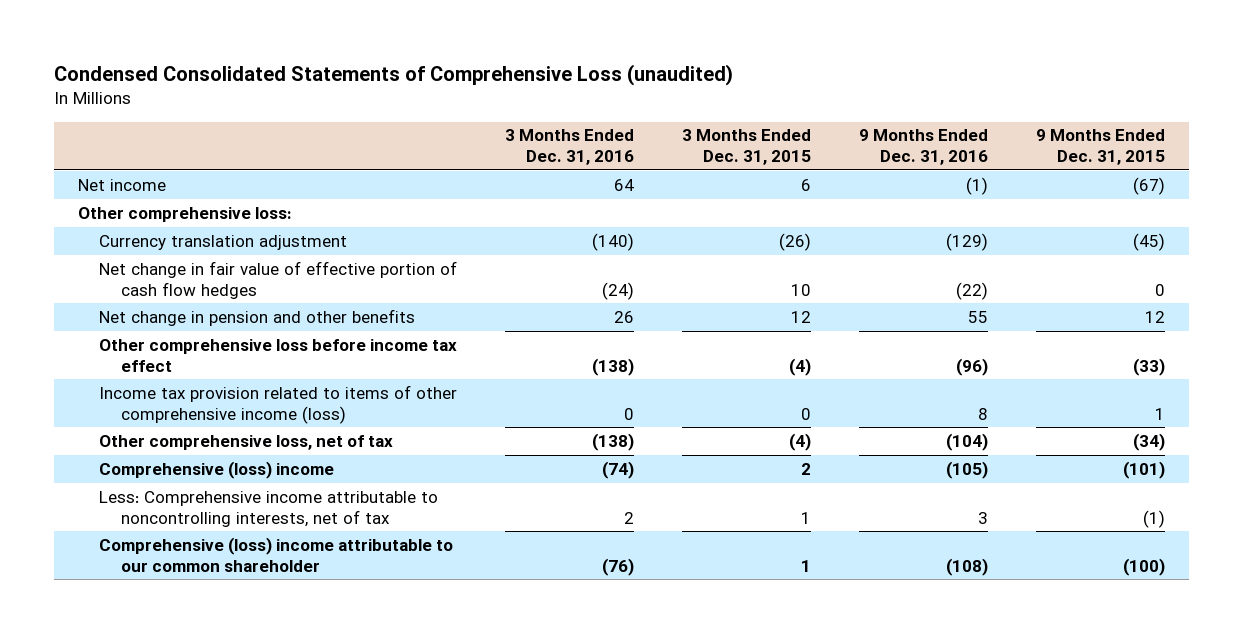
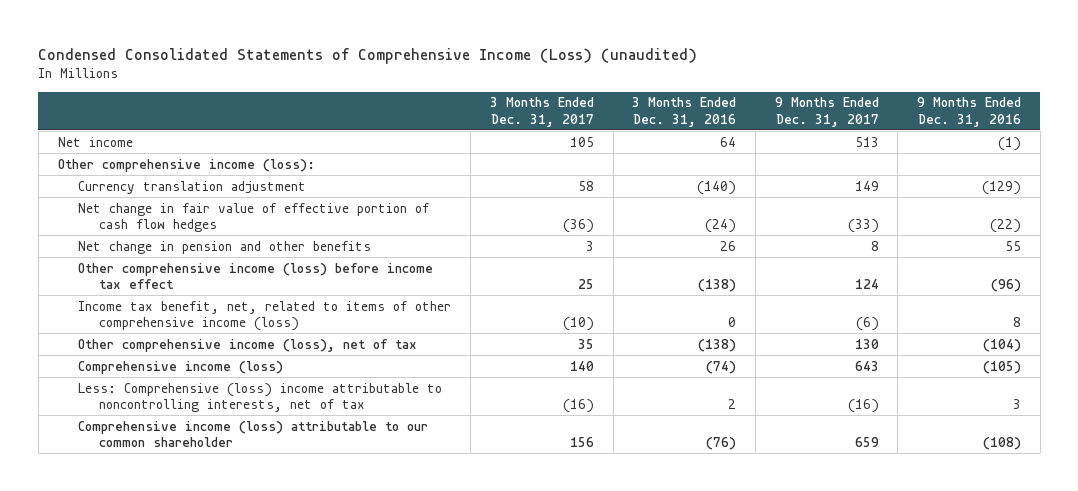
- Condensed Consolidated Statements of Comprehensive Loss (unaudited)
+ Condensed Consolidated Statements of Comprehensive Income (Loss) (unaudited)
- | 3 Months Ended Dec. 31, 2016 | 3 Months Ended Dec. 31, 2015 | 9 Months Ended Dec. 31, 2016 | 9 Months Ended Dec. 31, 2015
+ | 3 Months Ended Dec. 31, 2017 | 3 Months Ended Dec. 31, 2016 | 9 Months Ended Dec. 31, 2017 | 9 Months Ended Dec. 31, 2016
- Other comprehensive loss:
+ Other comprehensive income (loss):
- Other comprehensive loss before income tax effect | (138) | (4) | (96) | (33)
- Income tax provision related to items of other comprehensive income (loss) | 0 | 0 | 8 | 1
- Other comprehensive loss, net of tax | (138) | (4) | (104) | (34)
- Comprehensive (loss) income | (74) | 2 | (105) | (101)
- Less: Comprehensive income attributable to noncontrolling interests, net of tax | 2 | 1 | 3 | (1)
- Comprehensive (loss) income attributable to our common shareholder | (76) | 1 | (108) | (100)
+ Other comprehensive income (loss) before income tax effect | 25 | (138) | 124 | (96)
+ Income tax benefit, net, related to items of other comprehensive income (loss) | (10) | 0 | (6) | 8
+ Other comprehensive income (loss), net of tax | 35 | (138) | 130 | (104)
+ Comprehensive income (loss) | 140 | (74) | 643 | (105)
+ Less: Comprehensive (loss) income attributable to noncontrolling interests, net of tax | (16) | 2 | (16) | 3
+ Comprehensive income (loss) attributable to our common shareholder | 156 | (76) | 659 | (108)

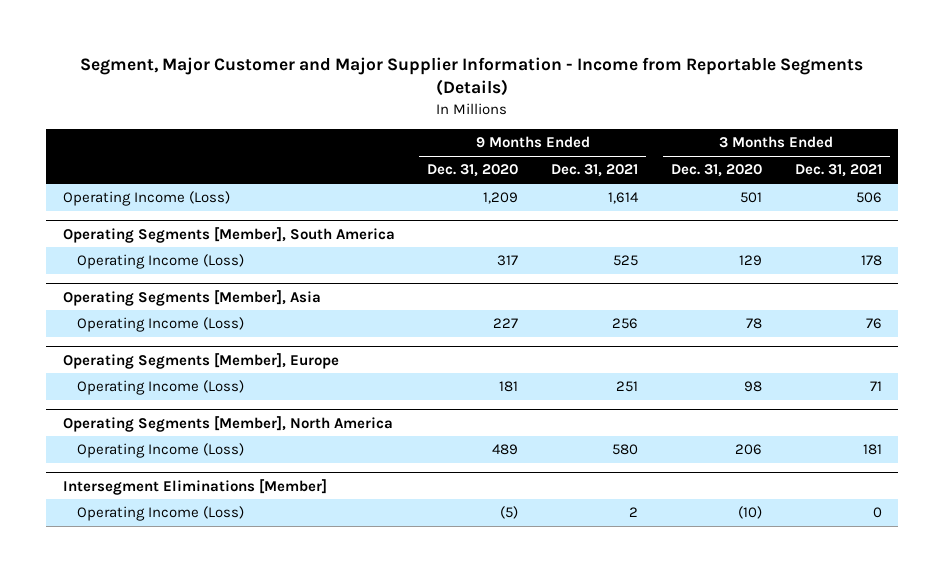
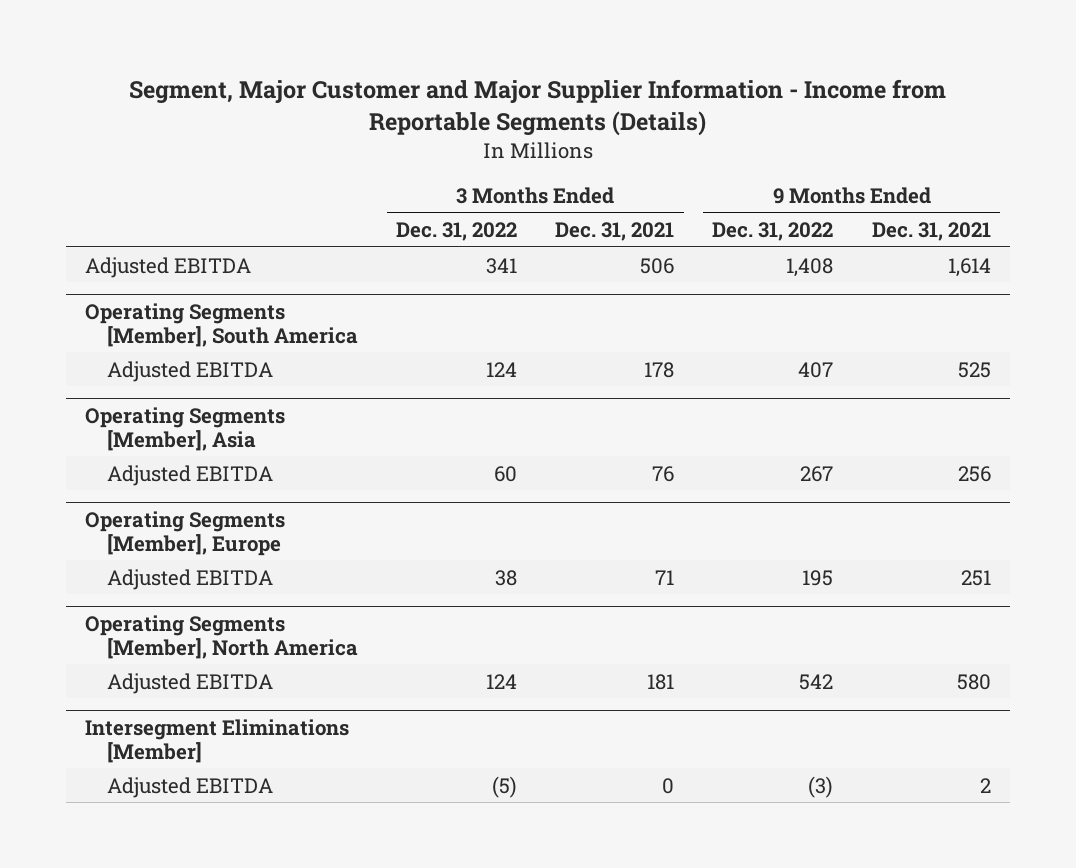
- | 9 Months Ended Dec. 31, 2020 | 9 Months Ended Dec. 31, 2021 | 3 Months Ended Dec. 31, 2020 | 3 Months Ended Dec. 31, 2021
+ | 3 Months Ended Dec. 31, 2022 | 3 Months Ended Dec. 31, 2021 | 9 Months Ended Dec. 31, 2022 | 9 Months Ended Dec. 31, 2021
- Operating Income (Loss) | 1,209 | 1,614 | 501 | 506
+ Adjusted EBITDA | 341 | 506 | 1,408 | 1,614
@ Operating Segments [Member], South America
- Operating Income (Loss) | 317 | 525 | 129 | 178
+ Adjusted EBITDA | 124 | 178 | 407 | 525
@ Operating Segments [Member], Asia
- Operating Income (Loss) | 227 | 256 | 78 | 76
+ Adjusted EBITDA | 60 | 76 | 267 | 256
@ Operating Segments [Member], Europe
- Operating Income (Loss) | 181 | 251 | 98 | 71
+ Adjusted EBITDA | 38 | 71 | 195 | 251
@ Operating Segments [Member], North America
- Operating Income (Loss) | 489 | 580 | 206 | 181
+ Adjusted EBITDA | 124 | 181 | 542 | 580
@ Intersegment Eliminations [Member]
- Operating Income (Loss) | (5) | 2 | (10) | 0
+ Adjusted EBITDA | (5) | 0 | (3) | 2

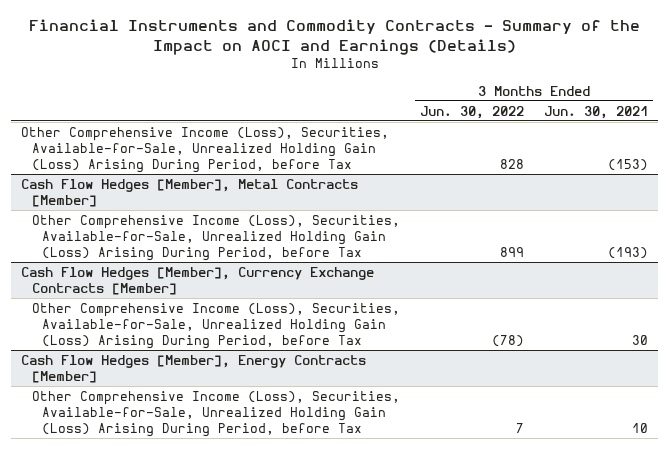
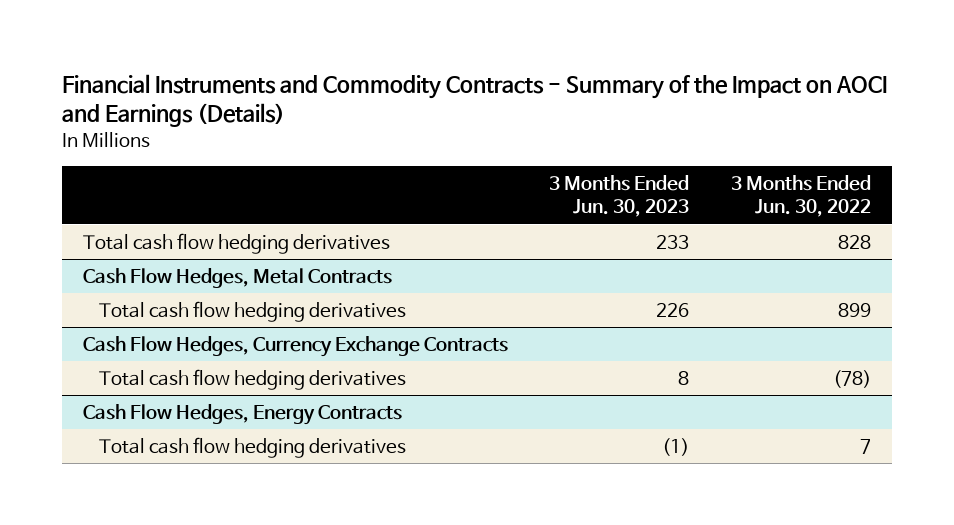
- | 3 Months Ended Jun. 30, 2022 | 3 Months Ended Jun. 30, 2021
+ | 3 Months Ended Jun. 30, 2023 | 3 Months Ended Jun. 30, 2022
- Other Comprehensive Income (Loss), Securities, Available-for-Sale, Unrealized Holding Gain (Loss) Arising During Period, before Tax | 828 | (153)
- Cash Flow Hedges [Member], Metal Contracts [Member]
- Other Comprehensive Income (Loss), Securities, Available-for-Sale, Unrealized Holding Gain (Loss) Arising During Period, before Tax | 899 | (193)
- Cash Flow Hedges [Member], Currency Exchange Contracts [Member]
- Other Comprehensive Income (Loss), Securities, Available-for-Sale, Unrealized Holding Gain (Loss) Arising During Period, before Tax | (78) | 30
- Cash Flow Hedges [Member], Energy Contracts [Member]
- Other Comprehensive Income (Loss), Securities, Available-for-Sale, Unrealized Holding Gain (Loss) Arising During Period, before Tax | 7 | 10
+ Total cash flow hedging derivatives | 233 | 828
+ Cash Flow Hedges, Metal Contracts
+ Total cash flow hedging derivatives | 226 | 899
+ Cash Flow Hedges, Currency Exchange Contracts
+ Total cash flow hedging derivatives | 8 | (78)
+ Cash Flow Hedges, Energy Contracts
+ Total cash flow hedging derivatives | (1) | 7

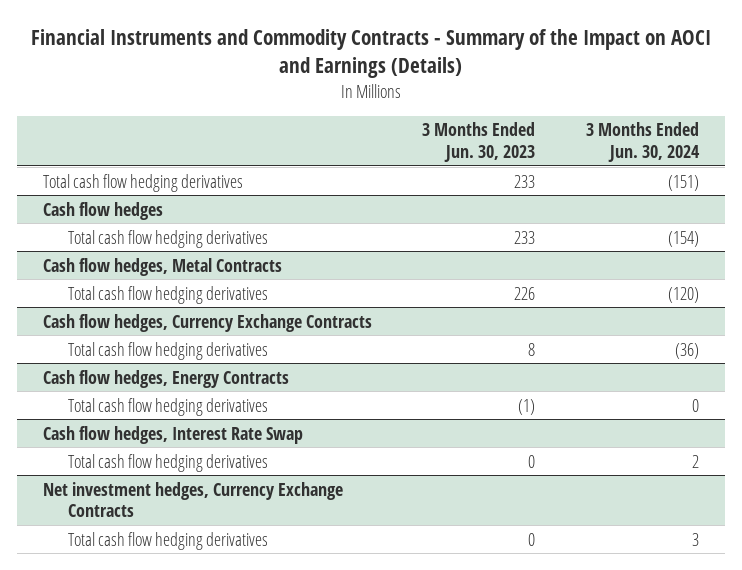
- | 3 Months Ended Jun. 30, 2023 | 3 Months Ended Jun. 30, 2022
+ | 3 Months Ended Jun. 30, 2023 | 3 Months Ended Jun. 30, 2024
- Cash Flow Hedges, Metal Contracts
+ Cash flow hedges
+ Total cash flow hedging derivatives | 233 | (154)
+ Cash flow hedges, Metal Contracts
- Cash Flow Hedges, Currency Exchange Contracts
+ Cash flow hedges, Currency Exchange Contracts
- Cash Flow Hedges, Energy Contracts
+ Cash flow hedges, Energy Contracts
+ Cash flow hedges, Interest Rate Swap
+ Total cash flow hedging derivatives | 0 | 2
+ Net investment hedges, Currency Exchange Contracts
+ Total cash flow hedging derivatives | 0 | 3

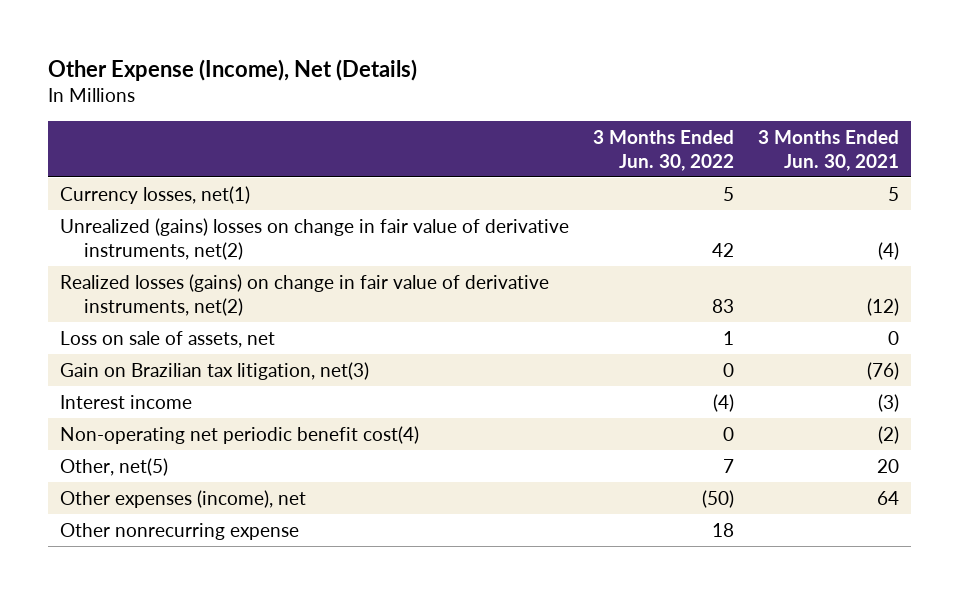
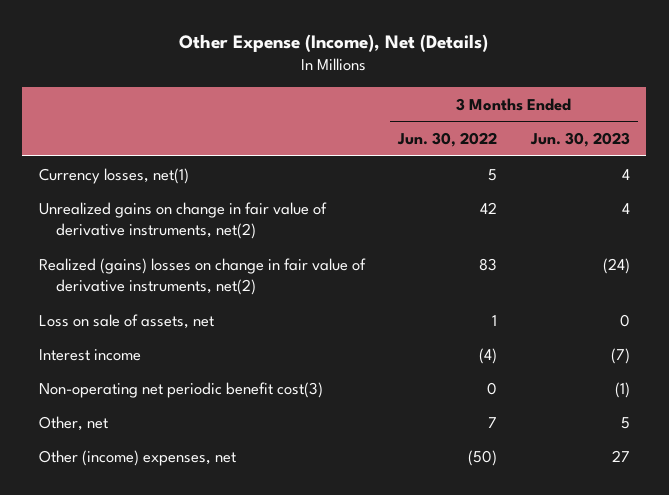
- | 3 Months Ended Jun. 30, 2022 | 3 Months Ended Jun. 30, 2021
+ | 3 Months Ended Jun. 30, 2022 | 3 Months Ended Jun. 30, 2023
- Unrealized (gains) losses on change in fair value of derivative instruments, net(2) | 42 | (4)
- Realized losses (gains) on change in fair value of derivative instruments, net(2) | 83 | (12)
+ Unrealized gains on change in fair value of derivative instruments, net(2) | 42 | 4
+ Realized (gains) losses on change in fair value of derivative instruments, net(2) | 83 | (24)
- Gain on Brazilian tax litigation, net(3) | 0 | (76)
- Non-operating net periodic benefit cost(4) | 0 | (2)
- Other, net(5) | 7 | 20
- Other expenses (income), net | (50) | 64
- Other nonrecurring expense | 18 |
+ Non-operating net periodic benefit cost(3) | 0 | (1)
+ Other, net | 7 | 5
+ Other (income) expenses, net | (50) | 27

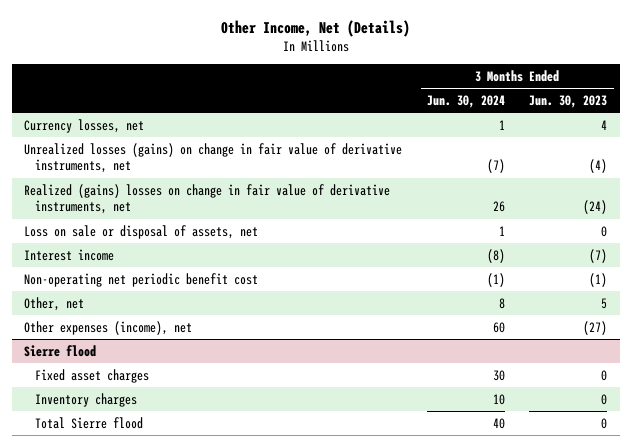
- Other Expense (Income), Net (Details)
+ Other Income, Net (Details)
- | 3 Months Ended Jun. 30, 2022 | 3 Months Ended Jun. 30, 2023
+ | 3 Months Ended Jun. 30, 2024 | 3 Months Ended Jun. 30, 2023
- Currency losses, net(1) | 5 | 4
- Unrealized gains on change in fair value of derivative instruments, net(2) | 42 | 4
- Realized (gains) losses on change in fair value of derivative instruments, net(2) | 83 | (24)
- Loss on sale of assets, net | 1 | 0
+ Currency losses, net | 1 | 4
+ Unrealized losses (gains) on change in fair value of derivative instruments, net | (7) | (4)
+ Realized (gains) losses on change in fair value of derivative instruments, net | 26 | (24)
+ Loss on sale or disposal of assets, net | 1 | 0
- Non-operating net periodic benefit cost(3) | 0 | (1)
+ Non-operating net periodic benefit cost | (1) | (1)
- Other (income) expenses, net | (50) | 27
+ Other expenses (income), net | 60 | (27)
+ Sierre flood
+ Fixed asset charges | 30 | 0
+ Inventory charges | 10 | 0
+ Total Sierre flood | 40 | 0

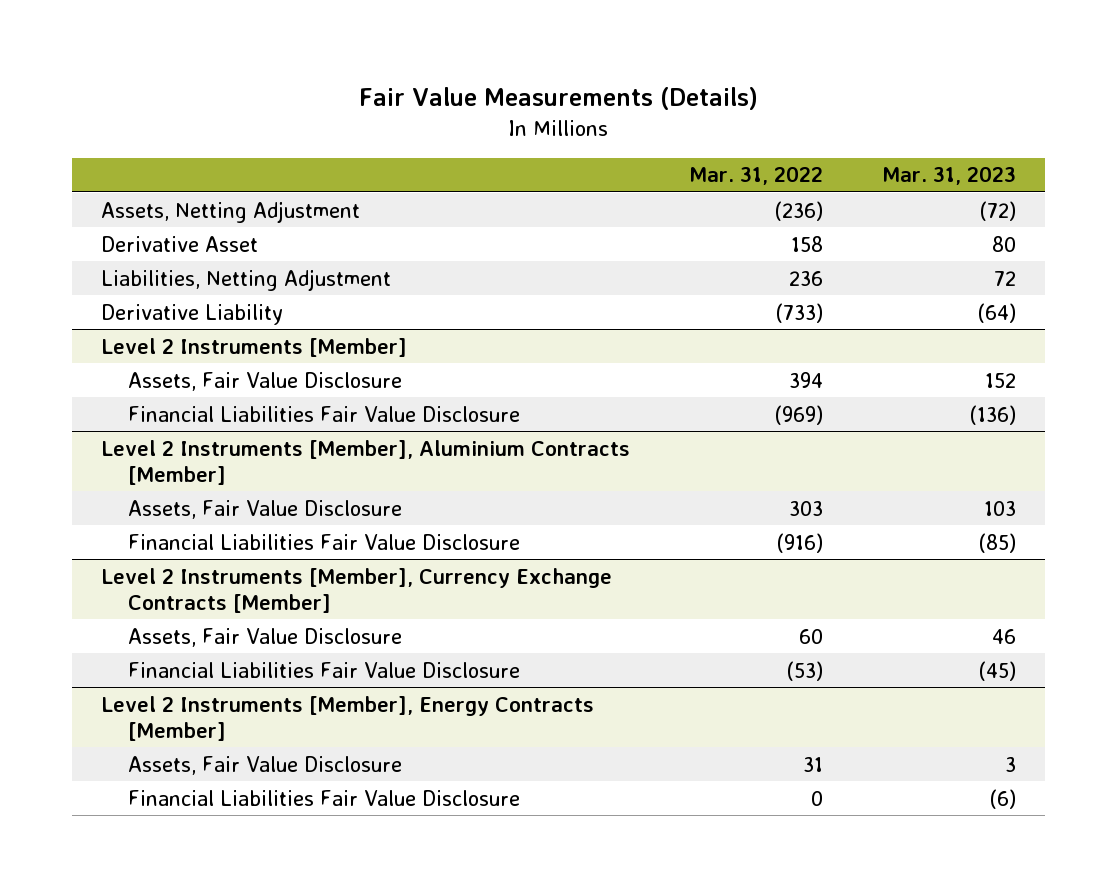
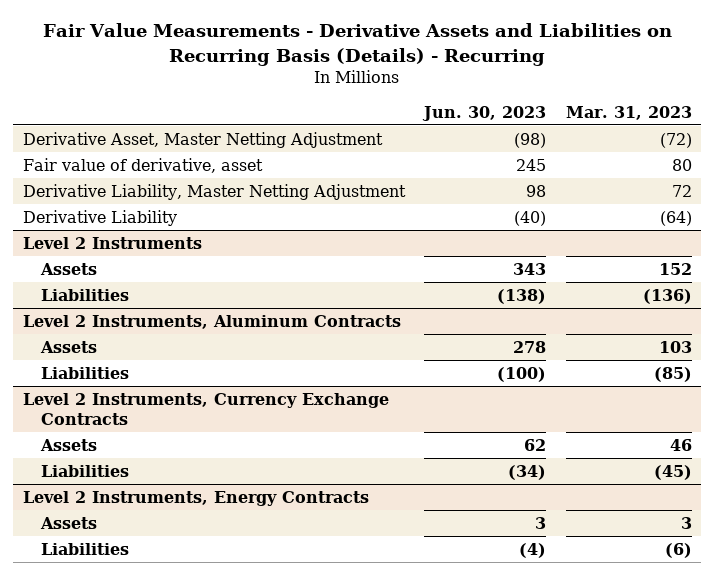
- Fair Value Measurements (Details)
+ Fair Value Measurements - Derivative Assets and Liabilities on Recurring Basis (Details) - Recurring
- | Mar. 31, 2022 | Mar. 31, 2023
+ | Jun. 30, 2023 | Mar. 31, 2023
- Assets, Netting Adjustment | (236) | (72)
- Derivative Asset | 158 | 80
- Liabilities, Netting Adjustment | 236 | 72
+ Derivative Asset, Master Netting Adjustment | (98) | (72)
+ Fair value of derivative, asset | 245 | 80
+ Derivative Liability, Master Netting Adjustment | 98 | 72
- Level 2 Instruments [Member]
- Assets, Fair Value Disclosure | 394 | 152
- Financial Liabilities Fair Value Disclosure | (969) | (136)
- Level 2 Instruments [Member], Aluminium Contracts [Member]
- Assets, Fair Value Disclosure | 303 | 103
- Financial Liabilities Fair Value Disclosure | (916) | (85)
- Level 2 Instruments [Member], Currency Exchange Contracts [Member]
- Assets, Fair Value Disclosure | 60 | 46
- Financial Liabilities Fair Value Disclosure | (53) | (45)
- Level 2 Instruments [Member], Energy Contracts [Member]
- Assets, Fair Value Disclosure | 31 | 3
- Financial Liabilities Fair Value Disclosure | 0 | (6)
+ Level 2 Instruments
+ Assets | 343 | 152
+ Liabilities | (138) | (136)
+ Level 2 Instruments, Aluminum Contracts
+ Assets | 278 | 103
+ Liabilities | (100) | (85)
+ Level 2 Instruments, Currency Exchange Contracts
+ Assets | 62 | 46
+ Liabilities | (34) | (45)
+ Level 2 Instruments, Energy Contracts
+ Assets | 3 | 3
+ Liabilities | (4) | (6)

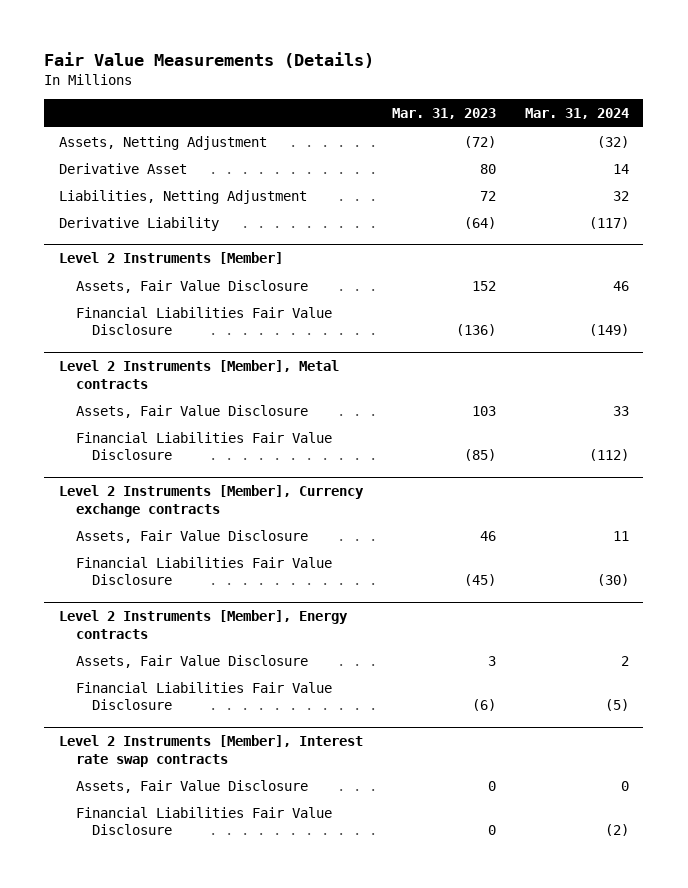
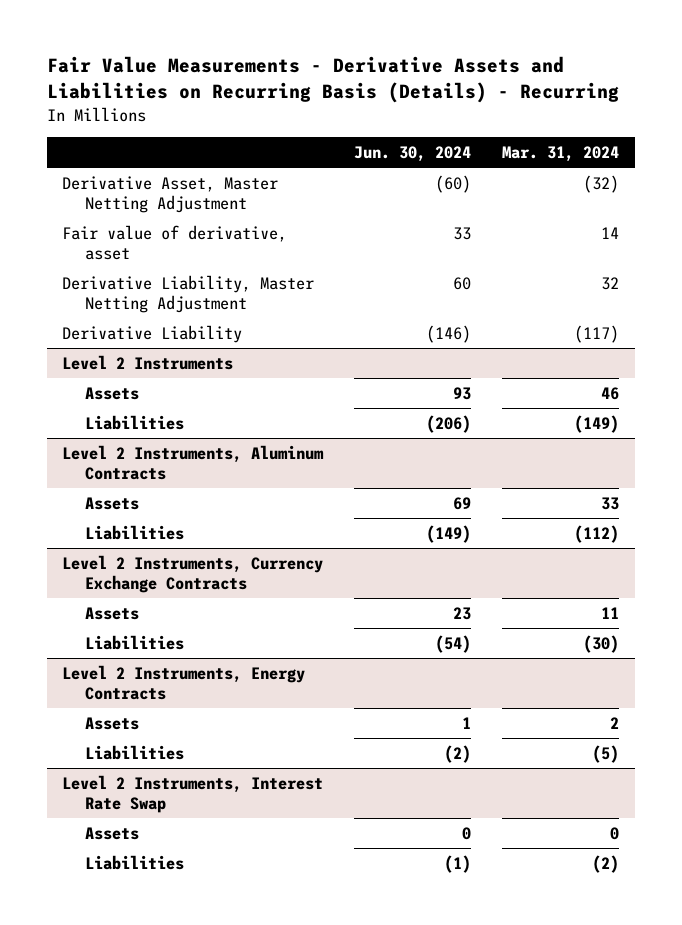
- Fair Value Measurements (Details)
+ Fair Value Measurements - Derivative Assets and Liabilities on Recurring Basis (Details) - Recurring
- | Mar. 31, 2023 | Mar. 31, 2024
+ | Jun. 30, 2024 | Mar. 31, 2024
- Assets, Netting Adjustment | (72) | (32)
- Derivative Asset | 80 | 14
- Liabilities, Netting Adjustment | 72 | 32
+ Derivative Asset, Master Netting Adjustment | (60) | (32)
+ Fair value of derivative, asset | 33 | 14
+ Derivative Liability, Master Netting Adjustment | 60 | 32
- Level 2 Instruments [Member]
- Assets, Fair Value Disclosure | 152 | 46
- Financial Liabilities Fair Value Disclosure | (136) | (149)
- Level 2 Instruments [Member], Metal contracts
- Assets, Fair Value Disclosure | 103 | 33
- Financial Liabilities Fair Value Disclosure | (85) | (112)
- Level 2 Instruments [Member], Currency exchange contracts
- Assets, Fair Value Disclosure | 46 | 11
- Financial Liabilities Fair Value Disclosure | (45) | (30)
- Level 2 Instruments [Member], Energy contracts
- Assets, Fair Value Disclosure | 3 | 2
- Financial Liabilities Fair Value Disclosure | (6) | (5)
- Level 2 Instruments [Member], Interest rate swap contracts
- Assets, Fair Value Disclosure | 0 | 0
- Financial Liabilities Fair Value Disclosure | 0 | (2)
+ Level 2 Instruments
+ Assets | 93 | 46
+ Liabilities | (206) | (149)
+ Level 2 Instruments, Aluminum Contracts
+ Assets | 69 | 33
+ Liabilities | (149) | (112)
+ Level 2 Instruments, Currency Exchange Contracts
+ Assets | 23 | 11
+ Liabilities | (54) | (30)
+ Level 2 Instruments, Energy Contracts
+ Assets | 1 | 2
+ Liabilities | (2) | (5)
+ Level 2 Instruments, Interest Rate Swap
+ Assets | 0 | 0
+ Liabilities | (1) | (2)

